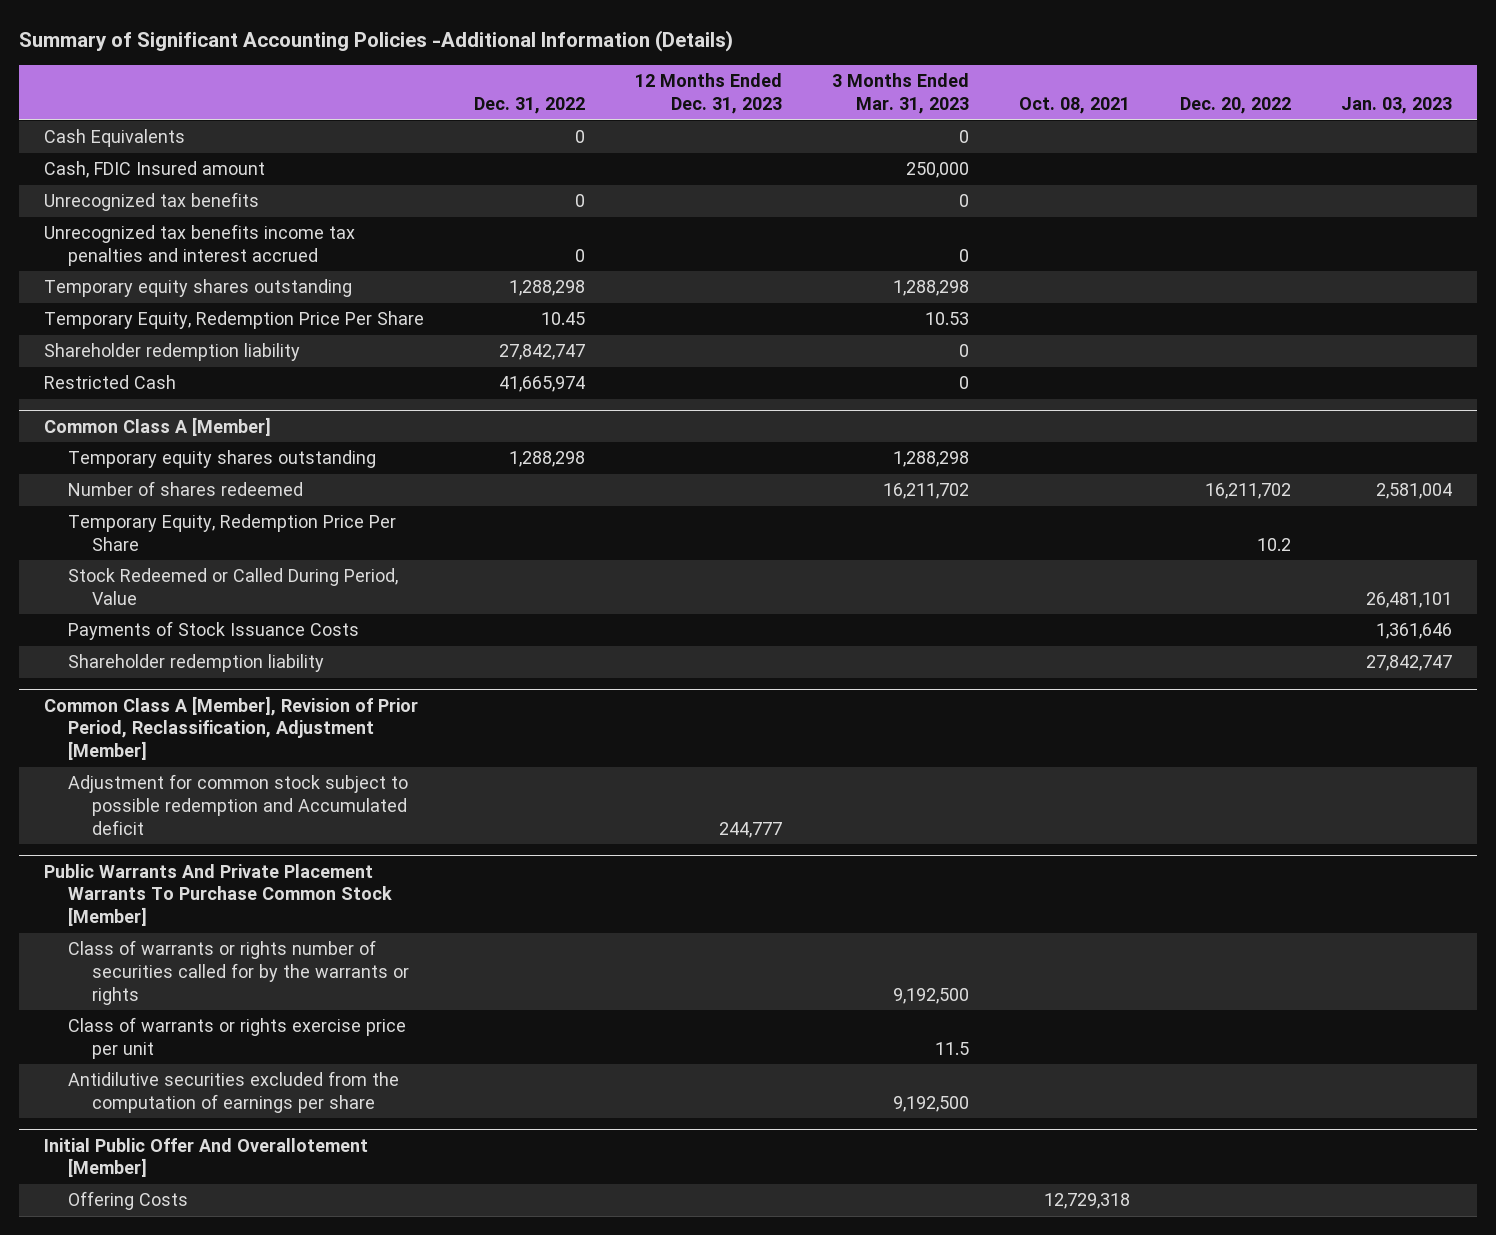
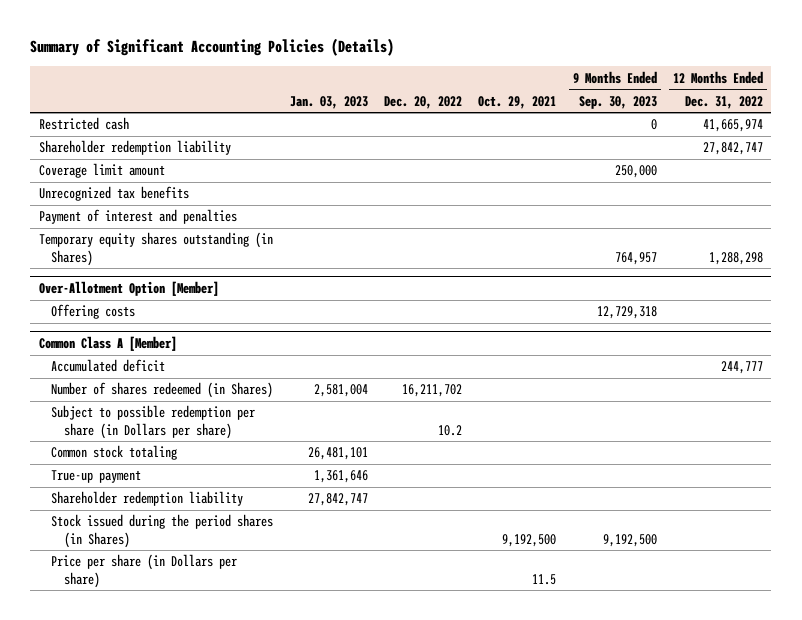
- Summary of Significant Accounting Policies -Additional Information (Details)
+ Summary of Significant Accounting Policies (Details)
- | Dec. 31, 2022 | 12 Months Ended Dec. 31, 2023 | 3 Months Ended Mar. 31, 2023 | Oct. 08, 2021 | Dec. 20, 2022 | Jan. 03, 2023
+ | Jan. 03, 2023 | Dec. 20, 2022 | Oct. 29, 2021 | 9 Months Ended Sep. 30, 2023 | 12 Months Ended Dec. 31, 2022
- Cash Equivalents | 0 | | 0 | | |
- Cash, FDIC Insured amount | | | 250,000 | | |
- Unrecognized tax benefits income tax penalties and interest accrued | 0 | | 0 | | |
- Temporary equity shares outstanding | 1,288,298 | | 1,288,298 | | |
- Temporary Equity, Redemption Price Per Share | 10.45 | | 10.53 | | |
+ Restricted cash | | | | 0 | 41,665,974
- Restricted Cash | 41,665,974 | | 0 | | |
+ Coverage limit amount | | | | 250,000 |
moved down: Unrecognized tax benefits
+ Payment of interest and penalties
+ Temporary equity shares outstanding (in Shares) | | | | 764,957 | 1,288,298
+ Over-Allotment Option [Member]
+ Offering costs | | | | 12,729,318 |
@ Common Class A [Member]
- Temporary equity shares outstanding | 1,288,298 | | 1,288,298 | | |
- Number of shares redeemed | | | 16,211,702 | | 16,211,702 | 2,581,004
- Temporary Equity, Redemption Price Per Share | | | | | 10.2 |
- Stock Redeemed or Called During Period, Value | | | | | | 26,481,101
- Payments of Stock Issuance Costs | | | | | | 1,361,646
+ Accumulated deficit | | | | | 244,777
+ Number of shares redeemed (in Shares) | 2,581,004 | 16,211,702 | | |
+ Subject to possible redemption per share (in Dollars per share) | | 10.2 | | |
+ Common stock totaling | 26,481,101 | | | |
+ True-up payment | 1,361,646 | | | |
- Common Class A [Member], Revision of Prior Period, Reclassification, Adjustment [Member]
- Adjustment for common stock subject to possible redemption and Accumulated deficit | | 244,777 | | | |
- Public Warrants And Private Placement Warrants To Purchase Common Stock [Member]
- Class of warrants or rights number of securities called for by the warrants or rights | | | 9,192,500 | | |
- Class of warrants or rights exercise price per unit | | | 11.5 | | |
- Antidilutive securities excluded from the computation of earnings per share | | | 9,192,500 | | |
- Initial Public Offer And Overallotement [Member]
- Offering Costs | | | | 12,729,318 | |
@ Common Class A [Member]
+ Stock issued during the period shares (in Shares) | | | 9,192,500 | 9,192,500 |
+ Price per share (in Dollars per share) | | | 11.5 | |

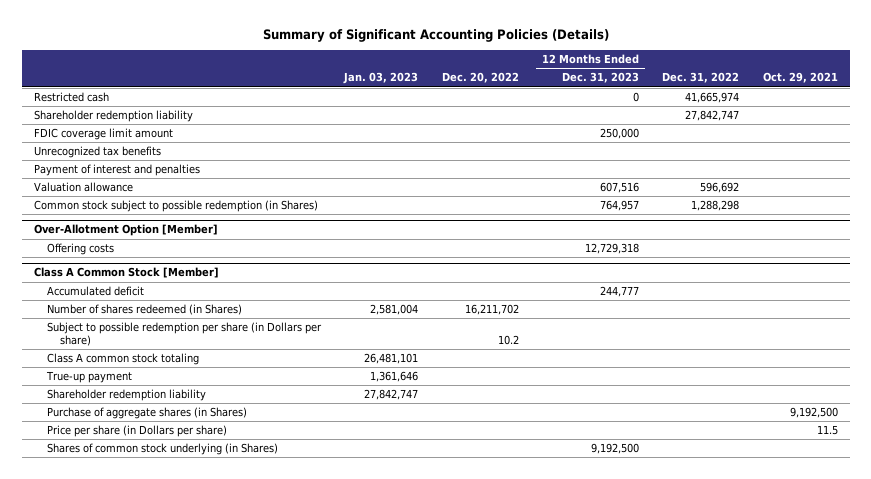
- | Jan. 03, 2023 | Dec. 20, 2022 | Oct. 29, 2021 | 9 Months Ended Sep. 30, 2023 | 12 Months Ended Dec. 31, 2022
+ | Jan. 03, 2023 | Dec. 20, 2022 | 12 Months Ended Dec. 31, 2023 | Dec. 31, 2022 | Oct. 29, 2021
- Coverage limit amount | | | | 250,000 |
+ FDIC coverage limit amount | | | 250,000 | |
- Temporary equity shares outstanding (in Shares) | | | | 764,957 | 1,288,298
+ Valuation allowance | | | 607,516 | 596,692 |
+ Common stock subject to possible redemption (in Shares) | | | 764,957 | 1,288,298 |
- Common Class A [Member]
+ Class A Common Stock [Member]
- Common stock totaling | 26,481,101 | | | |
+ Class A common stock totaling | 26,481,101 | | | |
- Stock issued during the period shares (in Shares) | | | 9,192,500 | 9,192,500 |
+ Purchase of aggregate shares (in Shares) | | | | | 9,192,500
+ Shares of common stock underlying (in Shares) | | | 9,192,500 | |

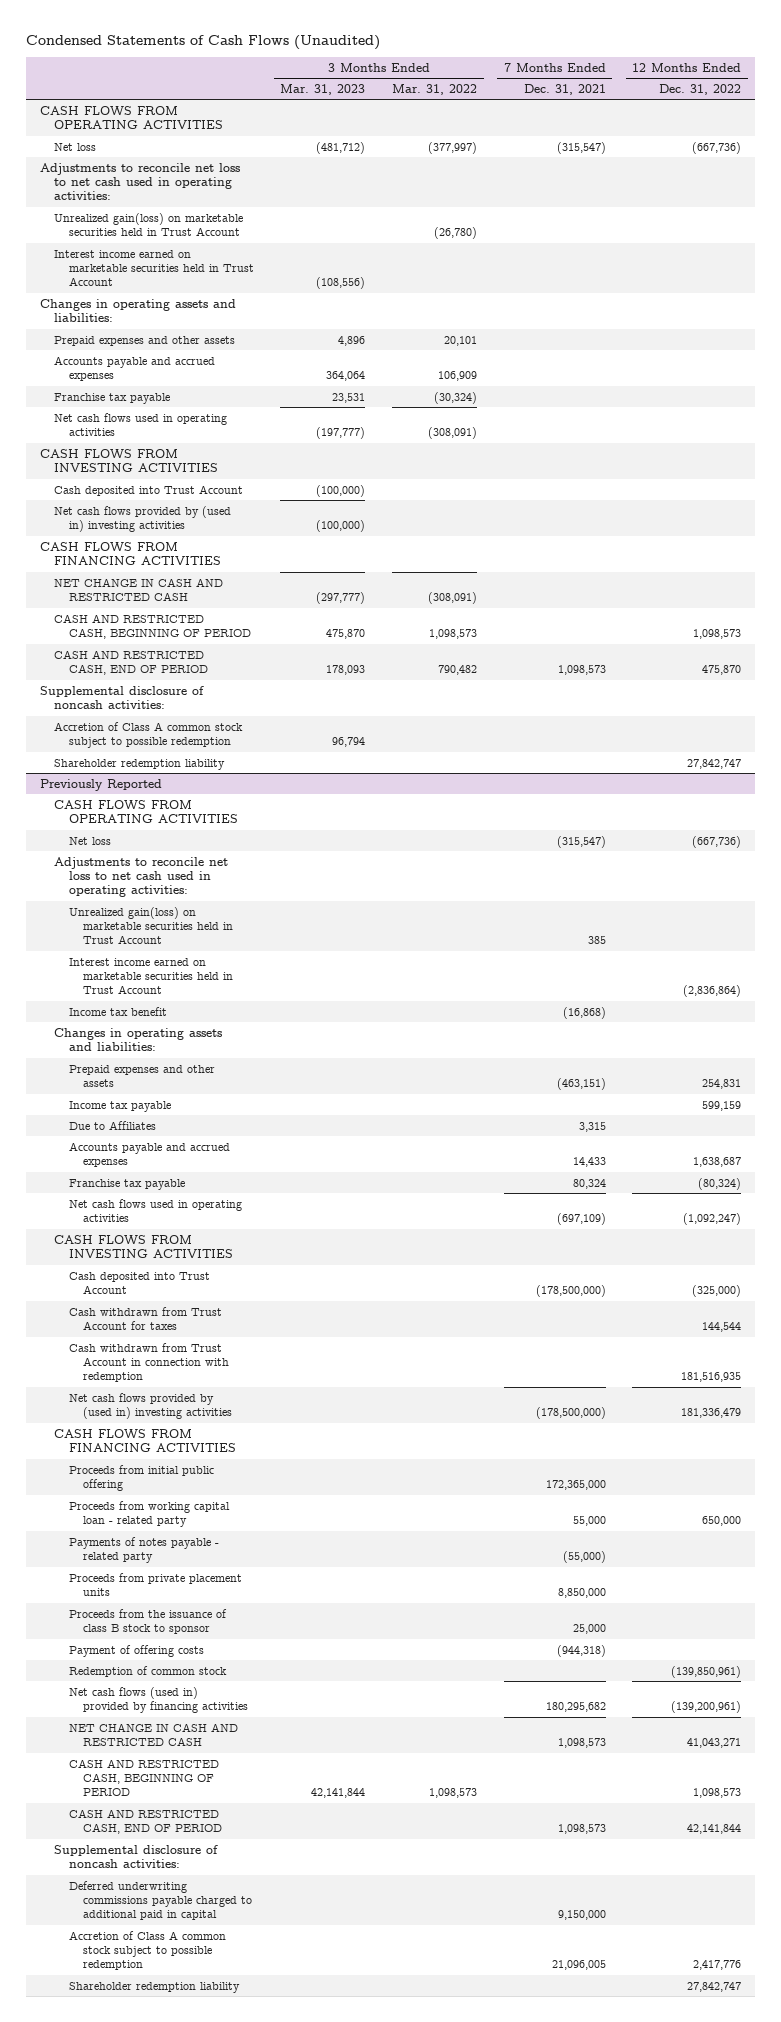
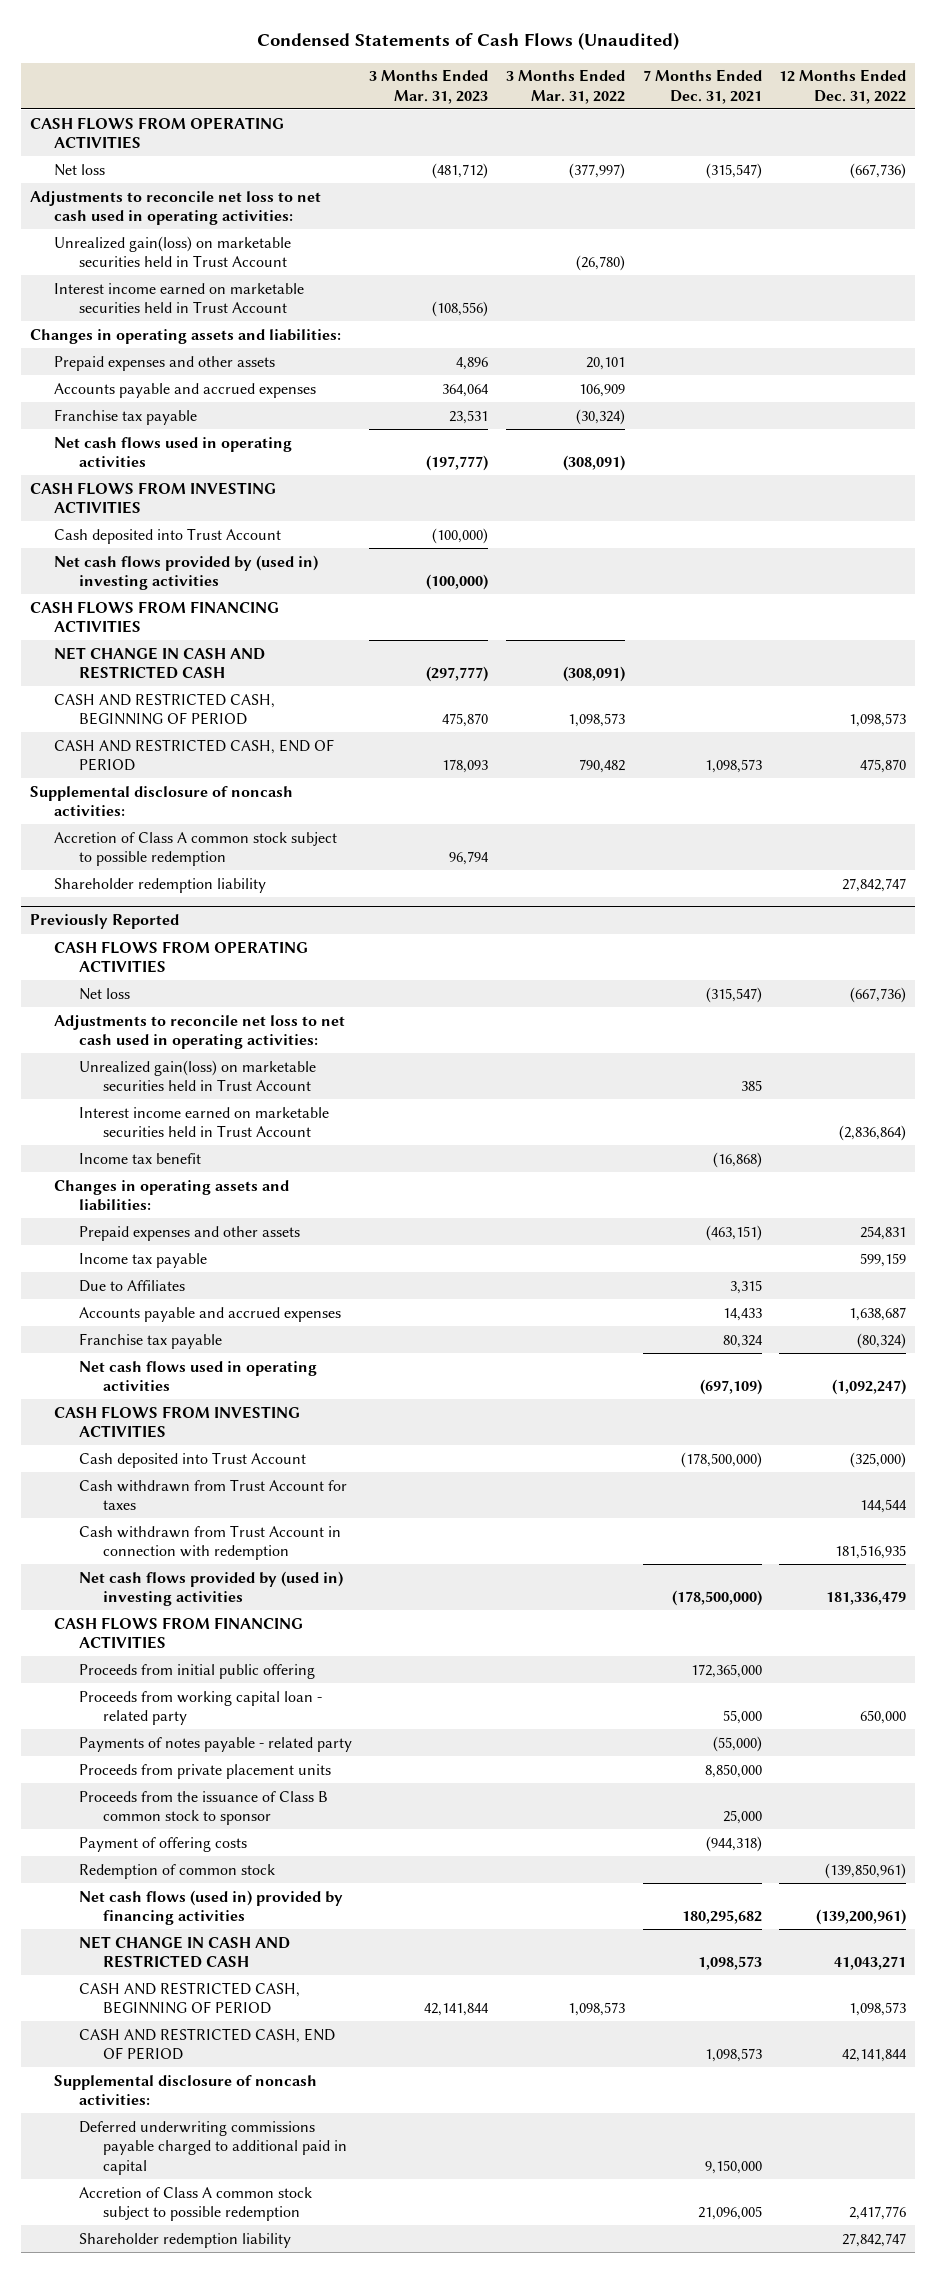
@ Previously Reported
- Proceeds from the issuance of class B stock to sponsor | | | 25,000 |
+ Proceeds from the issuance of Class B common stock to sponsor | | | 25,000 |

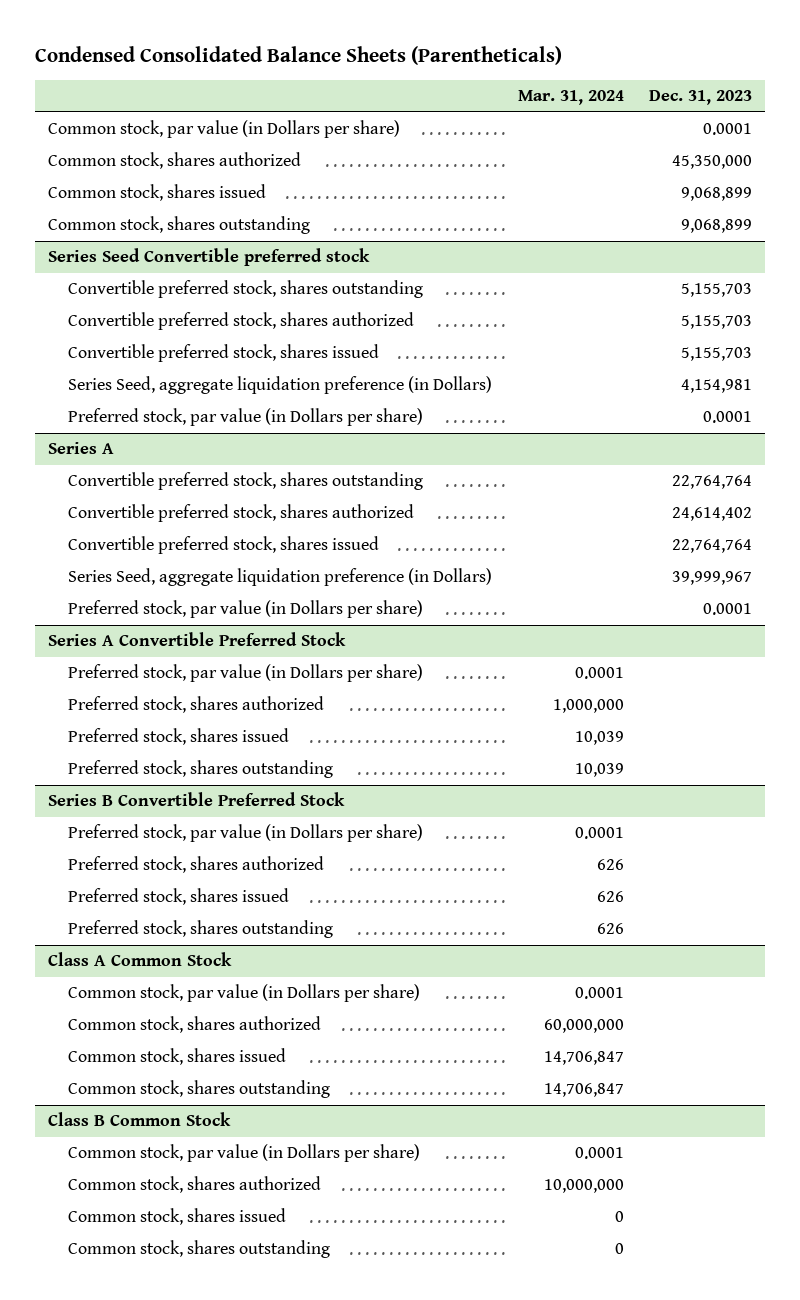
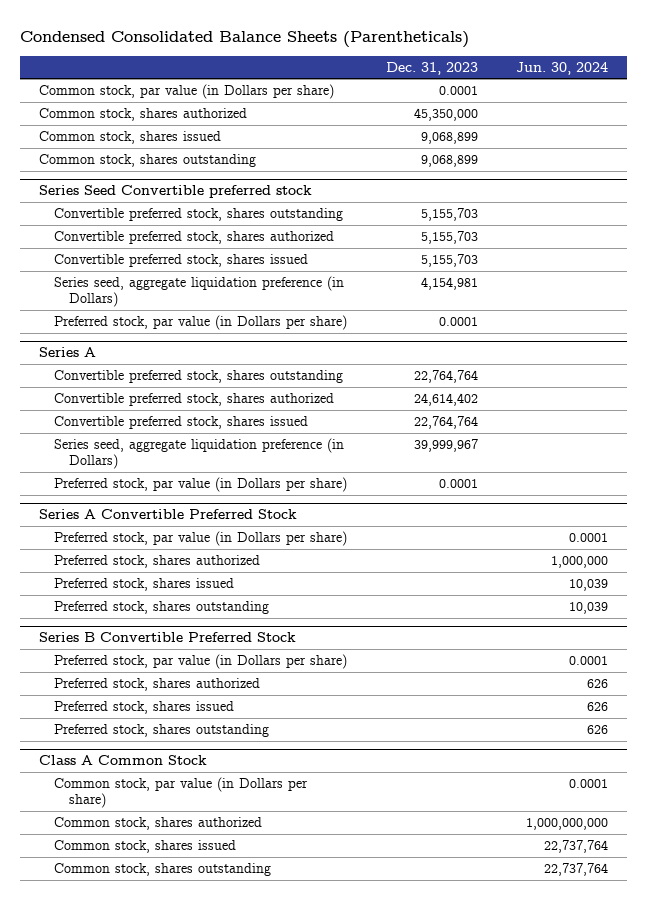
- | Mar. 31, 2024 | Dec. 31, 2023
+ | Dec. 31, 2023 | Jun. 30, 2024
@ Series Seed Convertible preferred stock
- Series Seed, aggregate liquidation preference (in Dollars) | | 4,154,981
+ Series seed, aggregate liquidation preference (in Dollars) | 4,154,981 |
@ Series A
- Series Seed, aggregate liquidation preference (in Dollars) | | 39,999,967
+ Series seed, aggregate liquidation preference (in Dollars) | 39,999,967 |
- Class B Common Stock
- Common stock, par value (in Dollars per share) | 0.0001 |
- Common stock, shares authorized | 10,000,000 |
- Common stock, shares issued | 0 |
- Common stock, shares outstanding | 0 |

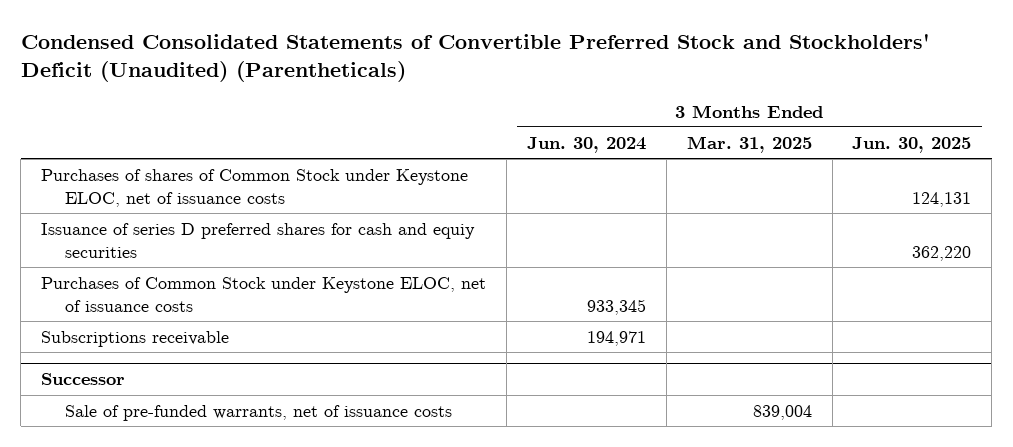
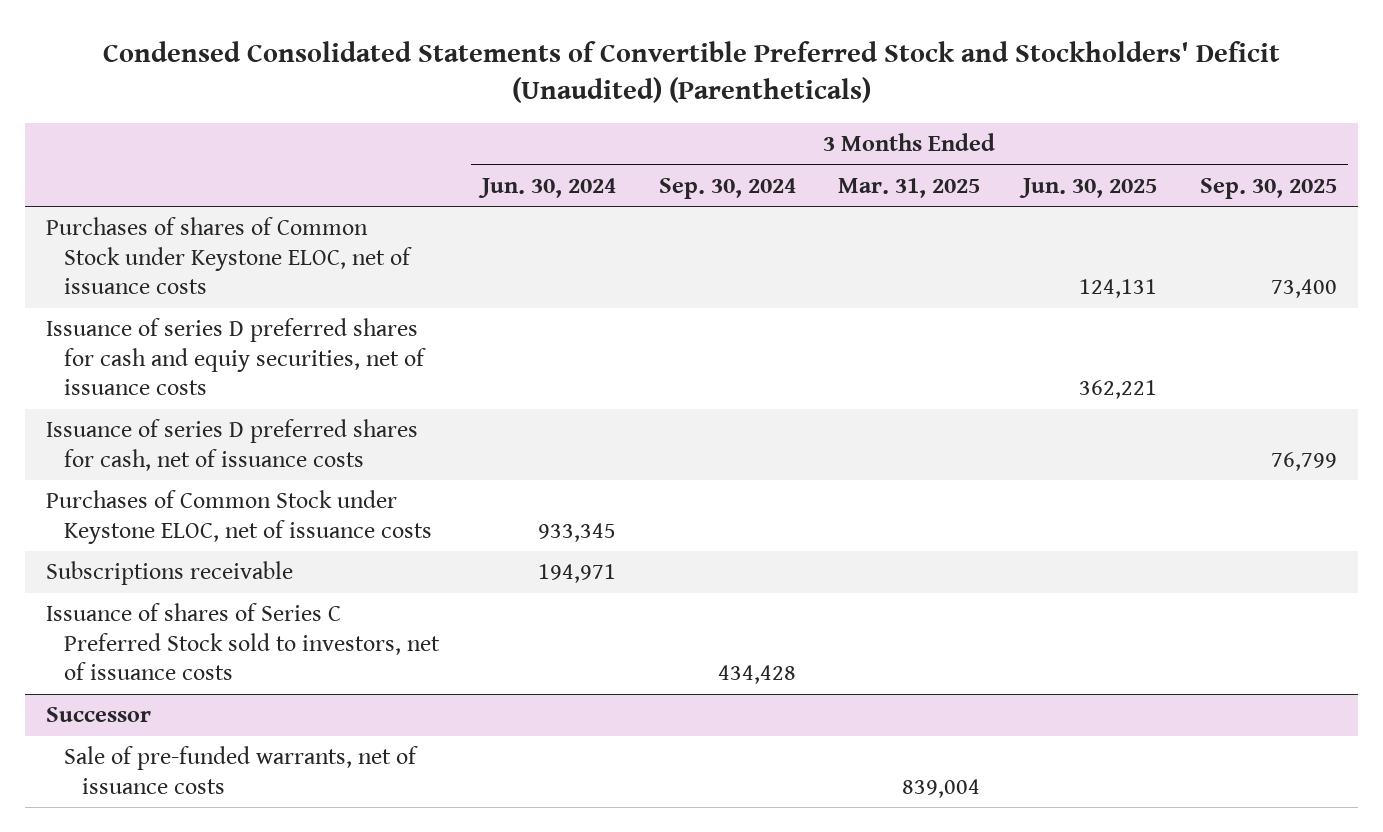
- | 3 Months Ended Jun. 30, 2024 | 3 Months Ended Mar. 31, 2025 | 3 Months Ended Jun. 30, 2025
+ | 3 Months Ended Jun. 30, 2024 | 3 Months Ended Sep. 30, 2024 | 3 Months Ended Mar. 31, 2025 | 3 Months Ended Jun. 30, 2025 | 3 Months Ended Sep. 30, 2025
- Issuance of series D preferred shares for cash and equiy securities | | | 362,220
+ Issuance of series D preferred shares for cash and equiy securities, net of issuance costs | | | | 362,221 |
+ Issuance of series D preferred shares for cash, net of issuance costs | | | | | 76,799
+ Issuance of shares of Series C Preferred Stock sold to investors, net of issuance costs | | 434,428 | | |

